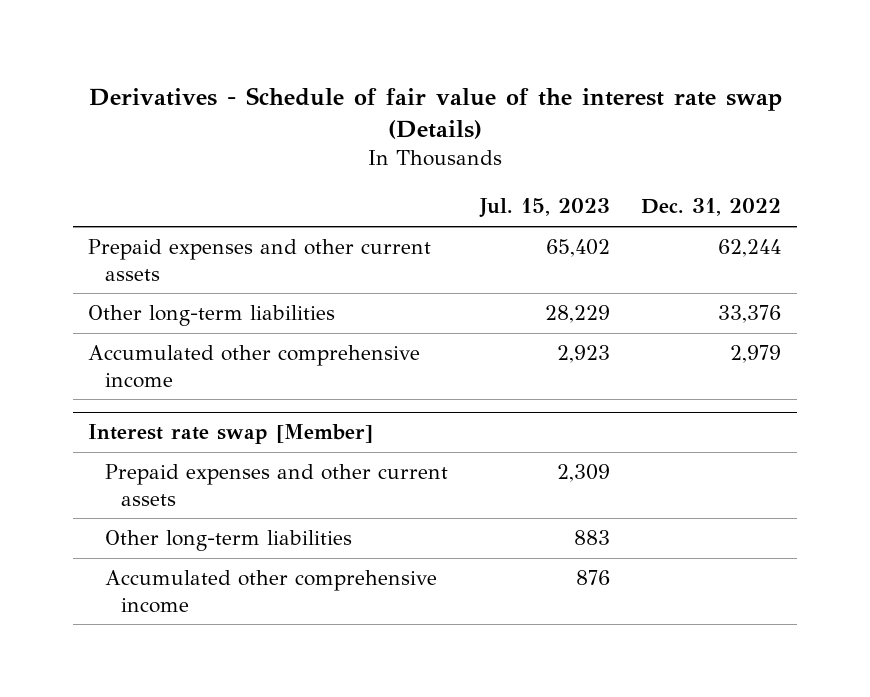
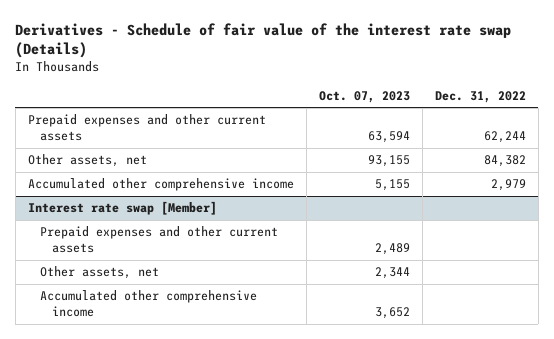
- | Jul. 15, 2023 | Dec. 31, 2022
+ | Oct. 07, 2023 | Dec. 31, 2022
- Other long-term liabilities | 28,229 | 33,376
+ Other assets, net | 93,155 | 84,382
@ Interest rate swap [Member]
- Other long-term liabilities | 883 |
+ Other assets, net | 2,344 |

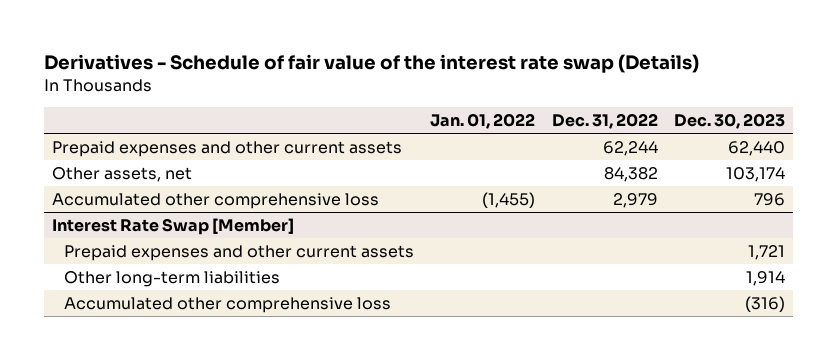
- | Oct. 07, 2023 | Dec. 31, 2022
+ | Jan. 01, 2022 | Dec. 31, 2022 | Dec. 30, 2023
- Accumulated other comprehensive income | 5,155 | 2,979
- Interest rate swap [Member]
+ Accumulated other comprehensive loss | (1,455) | 2,979 | 796
+ Interest Rate Swap [Member]
- Other assets, net | 2,344 |
- Accumulated other comprehensive income | 3,652 |
+ Other long-term liabilities | | | 1,914
+ Accumulated other comprehensive loss | | | (316)

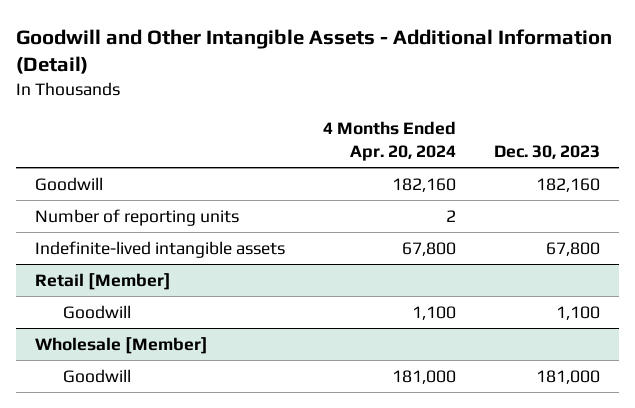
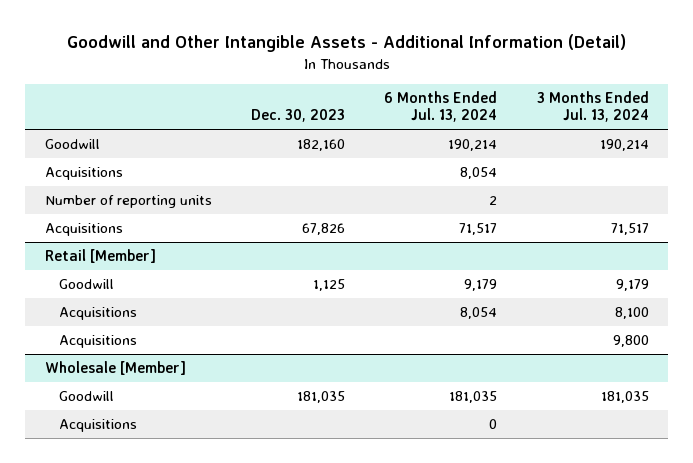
- | 4 Months Ended Apr. 20, 2024 | Dec. 30, 2023
+ | Dec. 30, 2023 | 6 Months Ended Jul. 13, 2024 | 3 Months Ended Jul. 13, 2024
+ Acquisitions | | 8,054 |
- Indefinite-lived intangible assets | 67,800 | 67,800
+ Acquisitions | 67,826 | 71,517 | 71,517
@ Retail [Member]
- Goodwill | 1,100 | 1,100
+ Goodwill | 1,125 | 9,179 | 9,179
+ Acquisitions | | 8,054 | 8,100
+ Acquisitions | | | 9,800
@ Wholesale [Member]
- Goodwill | 181,000 | 181,000
+ Goodwill | 181,035 | 181,035 | 181,035
+ Acquisitions | | 0 |

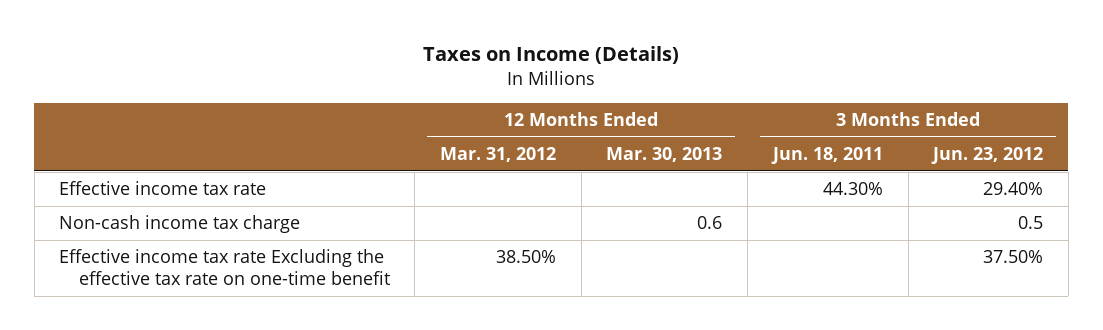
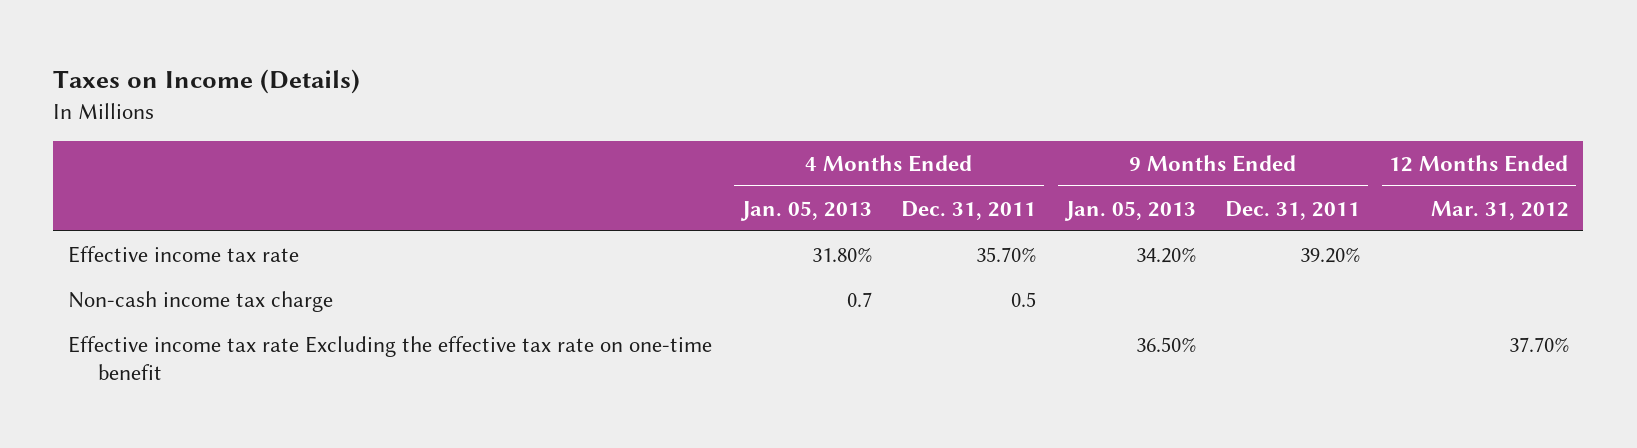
- | 12 Months Ended Mar. 31, 2012 | 12 Months Ended Mar. 30, 2013 | 3 Months Ended Jun. 18, 2011 | 3 Months Ended Jun. 23, 2012
+ | 4 Months Ended Jan. 05, 2013 | 4 Months Ended Dec. 31, 2011 | 9 Months Ended Jan. 05, 2013 | 9 Months Ended Dec. 31, 2011 | 12 Months Ended Mar. 31, 2012
- Effective income tax rate Excluding the effective tax rate on one-time benefit | 38.50% | | | 37.50%
+ Effective income tax rate Excluding the effective tax rate on one-time benefit | | | 36.50% | | 37.70%

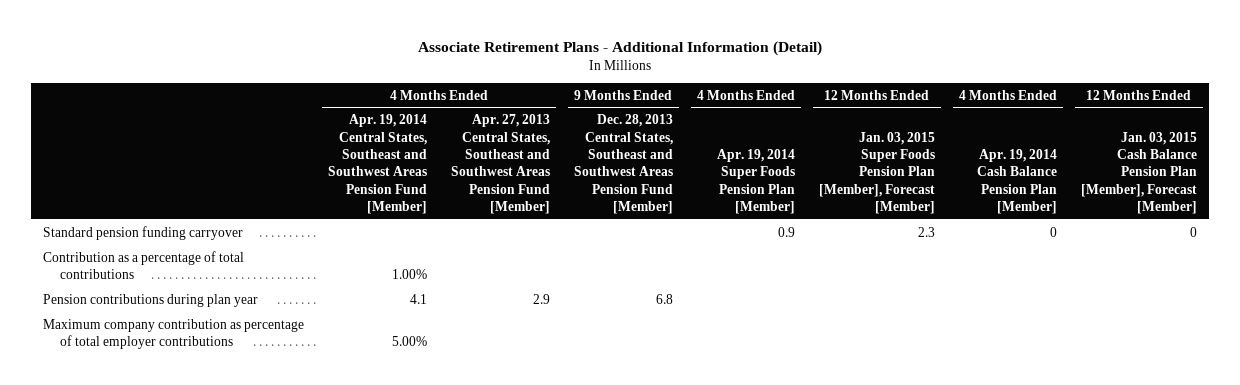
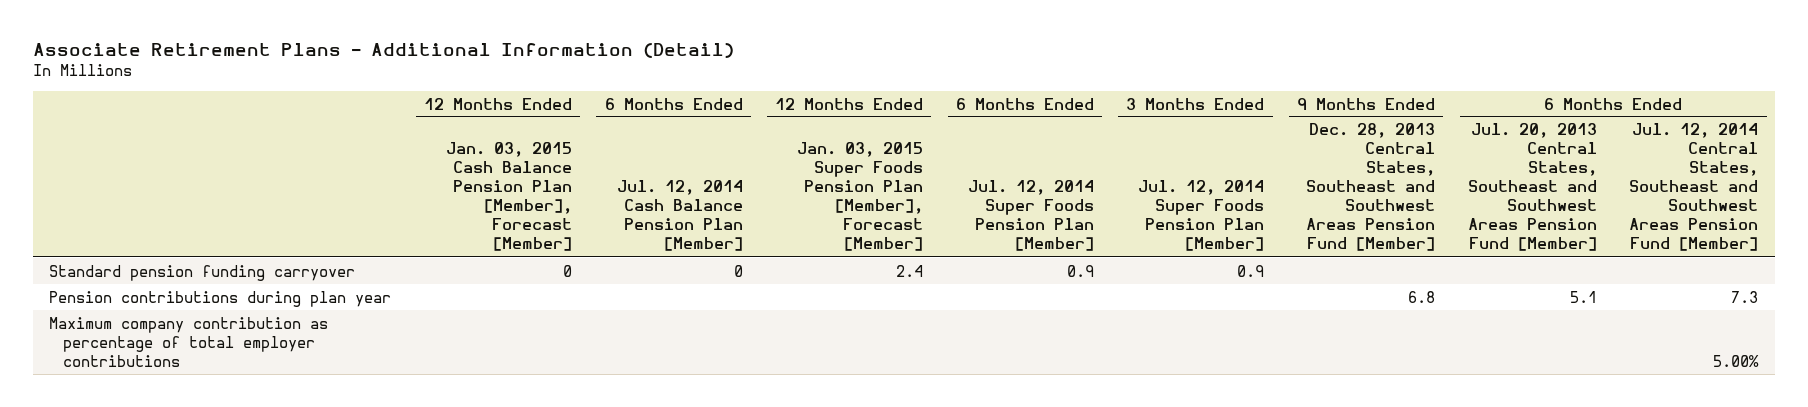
- | 4 Months Ended Apr. 19, 2014 Central States, Southeast and Southwest Areas Pension Fund [Member] | 4 Months Ended Apr. 27, 2013 Central States, Southeast and Southwest Areas Pension Fund [Member] | 9 Months Ended Dec. 28, 2013 Central States, Southeast and Southwest Areas Pension Fund [Member] | 4 Months Ended Apr. 19, 2014 Super Foods Pension Plan [Member] | 12 Months Ended Jan. 03, 2015 Super Foods Pension Plan [Member], Forecast [Member] | 4 Months Ended Apr. 19, 2014 Cash Balance Pension Plan [Member] | 12 Months Ended Jan. 03, 2015 Cash Balance Pension Plan [Member], Forecast [Member]
+ | 12 Months Ended Jan. 03, 2015 Cash Balance Pension Plan [Member], Forecast [Member] | 6 Months Ended Jul. 12, 2014 Cash Balance Pension Plan [Member] | 12 Months Ended Jan. 03, 2015 Super Foods Pension Plan [Member], Forecast [Member] | 6 Months Ended Jul. 12, 2014 Super Foods Pension Plan [Member] | 3 Months Ended Jul. 12, 2014 Super Foods Pension Plan [Member] | 9 Months Ended Dec. 28, 2013 Central States, Southeast and Southwest Areas Pension Fund [Member] | 6 Months Ended Jul. 20, 2013 Central States, Southeast and Southwest Areas Pension Fund [Member] | 6 Months Ended Jul. 12, 2014 Central States, Southeast and Southwest Areas Pension Fund [Member]
- Standard pension funding carryover | | | | 0.9 | 2.3 | 0 | 0
- Contribution as a percentage of total contributions | 1.00% | | | | | |
+ Standard pension funding carryover | 0 | 0 | 2.4 | 0.9 | 0.9 | | |

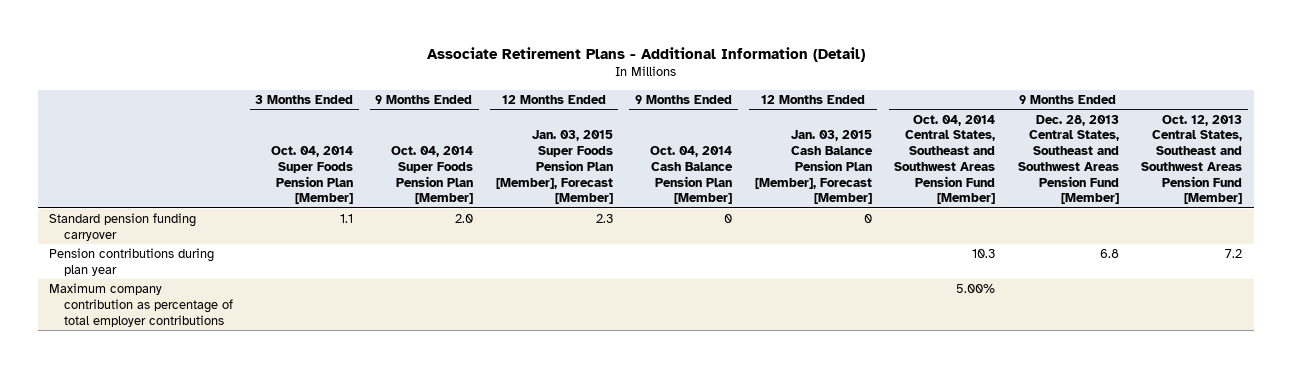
- | 12 Months Ended Jan. 03, 2015 Cash Balance Pension Plan [Member], Forecast [Member] | 6 Months Ended Jul. 12, 2014 Cash Balance Pension Plan [Member] | 12 Months Ended Jan. 03, 2015 Super Foods Pension Plan [Member], Forecast [Member] | 6 Months Ended Jul. 12, 2014 Super Foods Pension Plan [Member] | 3 Months Ended Jul. 12, 2014 Super Foods Pension Plan [Member] | 9 Months Ended Dec. 28, 2013 Central States, Southeast and Southwest Areas Pension Fund [Member] | 6 Months Ended Jul. 20, 2013 Central States, Southeast and Southwest Areas Pension Fund [Member] | 6 Months Ended Jul. 12, 2014 Central States, Southeast and Southwest Areas Pension Fund [Member]
+ | 3 Months Ended Oct. 04, 2014 Super Foods Pension Plan [Member] | 9 Months Ended Oct. 04, 2014 Super Foods Pension Plan [Member] | 12 Months Ended Jan. 03, 2015 Super Foods Pension Plan [Member], Forecast [Member] | 9 Months Ended Oct. 04, 2014 Cash Balance Pension Plan [Member] | 12 Months Ended Jan. 03, 2015 Cash Balance Pension Plan [Member], Forecast [Member] | 9 Months Ended Oct. 04, 2014 Central States, Southeast and Southwest Areas Pension Fund [Member] | 9 Months Ended Dec. 28, 2013 Central States, Southeast and Southwest Areas Pension Fund [Member] | 9 Months Ended Oct. 12, 2013 Central States, Southeast and Southwest Areas Pension Fund [Member]
- Standard pension funding carryover | 0 | 0 | 2.4 | 0.9 | 0.9 | | |
+ Standard pension funding carryover | 1.1 | 2.0 | 2.3 | 0 | 0 | | |

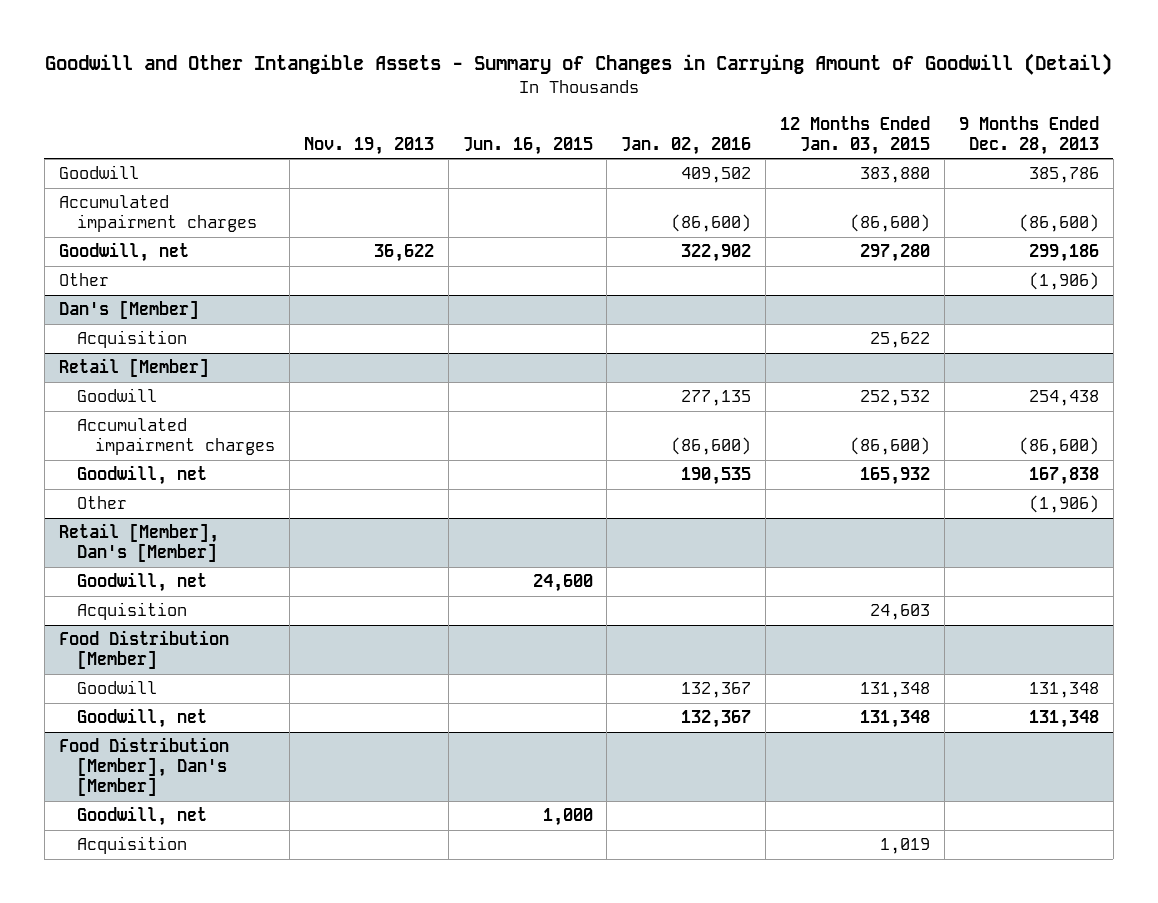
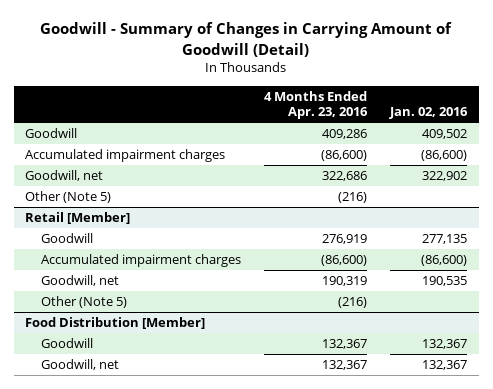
- Goodwill and Other Intangible Assets - Summary of Changes in Carrying Amount of Goodwill (Detail)
+ Goodwill - Summary of Changes in Carrying Amount of Goodwill (Detail)
- | Nov. 19, 2013 | Jun. 16, 2015 | Jan. 02, 2016 | 12 Months Ended Jan. 03, 2015 | 9 Months Ended Dec. 28, 2013
+ | 4 Months Ended Apr. 23, 2016 | Jan. 02, 2016
- Other | | | | | (1,906)
- Dan's [Member]
- Acquisition | | | | 25,622 |
+ Other (Note 5) | (216) |
@ Retail [Member]
- Other | | | | | (1,906)
- Retail [Member], Dan's [Member]
- Goodwill, net | | 24,600 | | |
- Acquisition | | | | 24,603 |
@ Retail [Member]
+ Other (Note 5) | (216) |
- Food Distribution [Member], Dan's [Member]
- Goodwill, net | | 1,000 | | |
- Acquisition | | | | 1,019 |

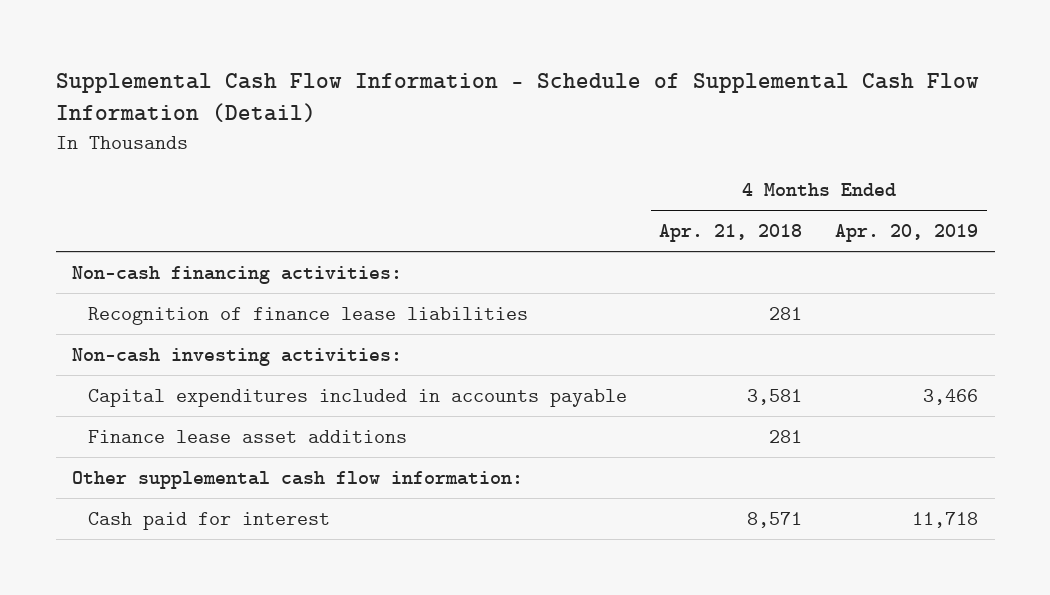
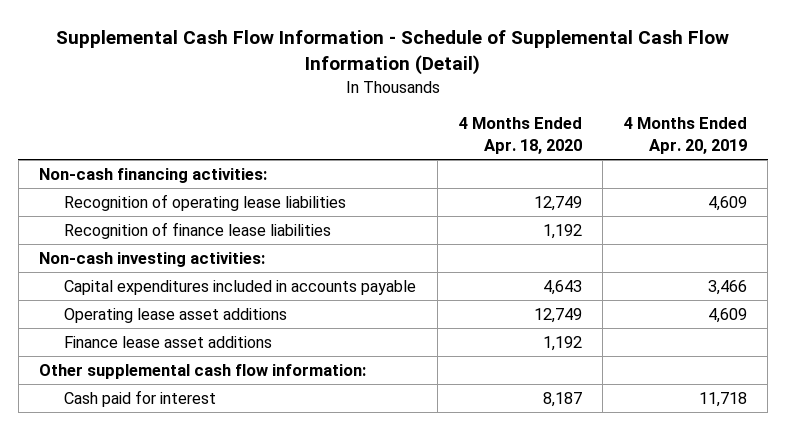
- | 4 Months Ended Apr. 21, 2018 | 4 Months Ended Apr. 20, 2019
+ | 4 Months Ended Apr. 18, 2020 | 4 Months Ended Apr. 20, 2019
+ Recognition of operating lease liabilities | 12,749 | 4,609
+ Operating lease asset additions | 12,749 | 4,609

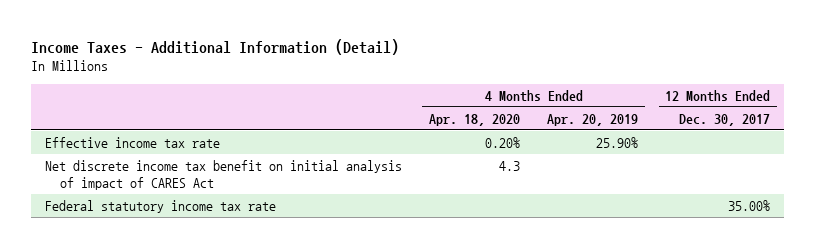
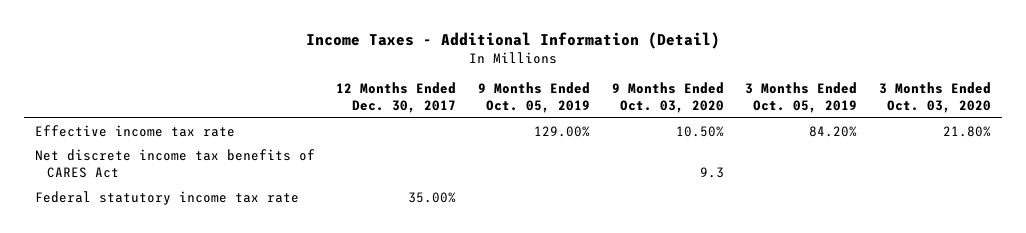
- | 4 Months Ended Apr. 18, 2020 | 4 Months Ended Apr. 20, 2019 | 12 Months Ended Dec. 30, 2017
+ | 12 Months Ended Dec. 30, 2017 | 9 Months Ended Oct. 05, 2019 | 9 Months Ended Oct. 03, 2020 | 3 Months Ended Oct. 05, 2019 | 3 Months Ended Oct. 03, 2020
- Net discrete income tax benefit on initial analysis of impact of CARES Act | 4.3 | |
+ Net discrete income tax benefits of CARES Act | | | 9.3 | |

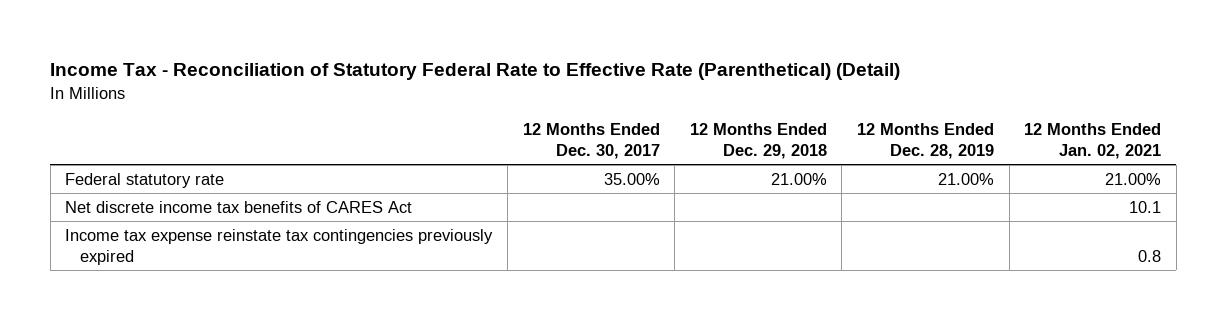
- Income Taxes - Additional Information (Detail)
+ Income Tax - Reconciliation of Statutory Federal Rate to Effective Rate (Parenthetical) (Detail)
- | 12 Months Ended Dec. 30, 2017 | 9 Months Ended Oct. 05, 2019 | 9 Months Ended Oct. 03, 2020 | 3 Months Ended Oct. 05, 2019 | 3 Months Ended Oct. 03, 2020
+ | 12 Months Ended Dec. 30, 2017 | 12 Months Ended Dec. 29, 2018 | 12 Months Ended Dec. 28, 2019 | 12 Months Ended Jan. 02, 2021
- Effective income tax rate | | 129.00% | 10.50% | 84.20% | 21.80%
+ Federal statutory rate | 35.00% | 21.00% | 21.00% | 21.00%
- Federal statutory income tax rate | 35.00% | | | |
+ Income tax expense reinstate tax contingencies previously expired | | | | 0.8

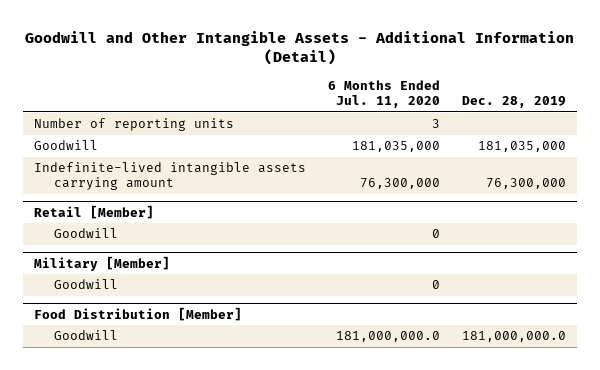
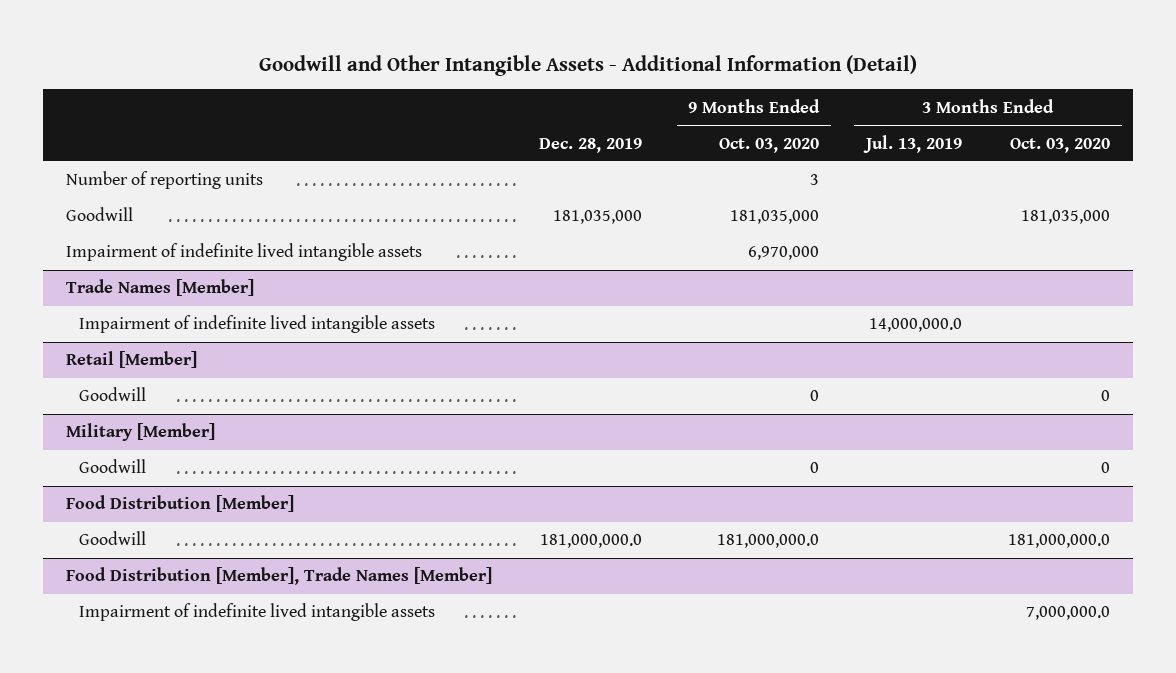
- | 6 Months Ended Jul. 11, 2020 | Dec. 28, 2019
+ | Dec. 28, 2019 | 9 Months Ended Oct. 03, 2020 | 3 Months Ended Jul. 13, 2019 | 3 Months Ended Oct. 03, 2020
- Indefinite-lived intangible assets carrying amount | 76,300,000 | 76,300,000
+ Impairment of indefinite lived intangible assets | | 6,970,000 | |
+ Trade Names [Member]
+ Impairment of indefinite lived intangible assets | | | 14,000,000.0 |
+ Food Distribution [Member], Trade Names [Member]
+ Impairment of indefinite lived intangible assets | | | | 7,000,000.0

